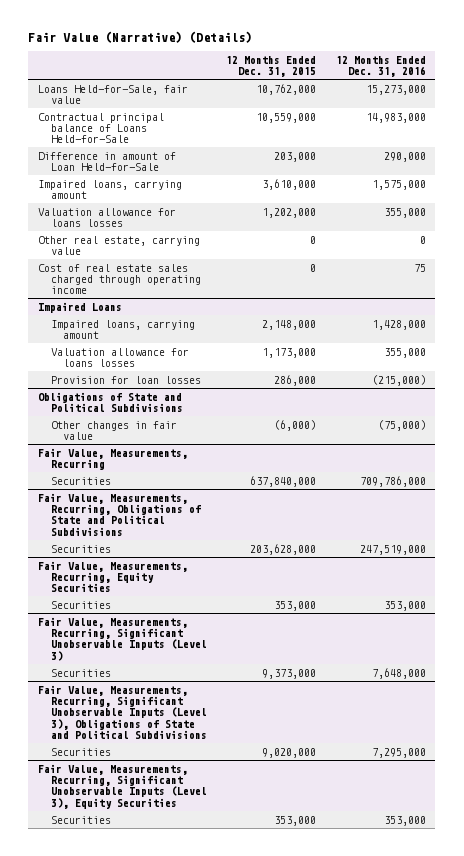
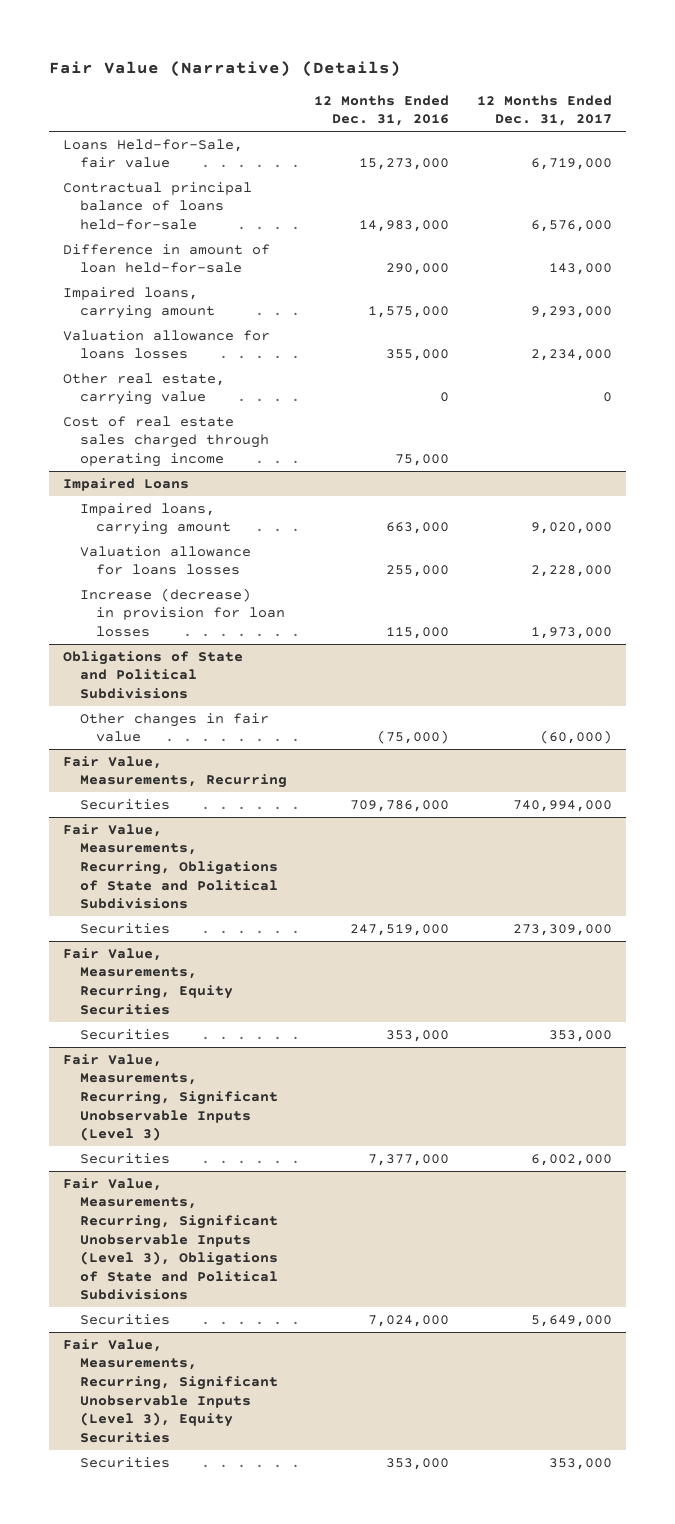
- | 12 Months Ended Dec. 31, 2015 | 12 Months Ended Dec. 31, 2016
+ | 12 Months Ended Dec. 31, 2016 | 12 Months Ended Dec. 31, 2017
- Contractual principal balance of Loans Held-for-Sale | 10,559,000 | 14,983,000
- Difference in amount of Loan Held-for-Sale | 203,000 | 290,000
+ Contractual principal balance of loans held-for-sale | 14,983,000 | 6,576,000
+ Difference in amount of loan held-for-sale | 290,000 | 143,000
- Cost of real estate sales charged through operating income | 0 | 75
+ Cost of real estate sales charged through operating income | 75,000 |
@ Impaired Loans
- Impaired loans, carrying amount | 2,148,000 | 1,428,000
- Valuation allowance for loans losses | 1,173,000 | 355,000
- Provision for loan losses | 286,000 | (215,000)
+ Impaired loans, carrying amount | 663,000 | 9,020,000
+ Valuation allowance for loans losses | 255,000 | 2,228,000
+ Increase (decrease) in provision for loan losses | 115,000 | 1,973,000
@ Fair Value, Measurements, Recurring, Significant Unobservable Inputs (Level 3)
- Securities | 9,373,000 | 7,648,000
+ Securities | 7,377,000 | 6,002,000
@ Fair Value, Measurements, Recurring, Significant Unobservable Inputs (Level 3), Obligations of State and Political Subdivisions
- Securities | 9,020,000 | 7,295,000
+ Securities | 7,024,000 | 5,649,000

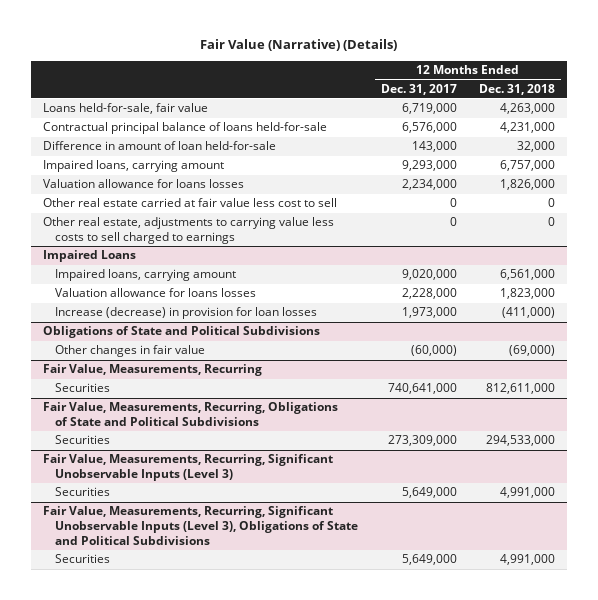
- | 12 Months Ended Dec. 31, 2016 | 12 Months Ended Dec. 31, 2017
+ | 12 Months Ended Dec. 31, 2017 | 12 Months Ended Dec. 31, 2018
- Loans Held-for-Sale, fair value | 15,273,000 | 6,719,000
+ Loans held-for-sale, fair value | 6,719,000 | 4,263,000
- Other real estate, carrying value | 0 | 0
- Cost of real estate sales charged through operating income | 75,000 |
+ Other real estate carried at fair value less cost to sell | 0 | 0
+ Other real estate, adjustments to carrying value less costs to sell charged to earnings | 0 | 0
@ Fair Value, Measurements, Recurring
- Securities | 709,786,000 | 740,994,000
+ Securities | 740,641,000 | 812,611,000
- Fair Value, Measurements, Recurring, Equity Securities
- Securities | 353,000 | 353,000
@ Fair Value, Measurements, Recurring, Significant Unobservable Inputs (Level 3)
- Securities | 7,377,000 | 6,002,000
+ Securities | 5,649,000 | 4,991,000
- Fair Value, Measurements, Recurring, Significant Unobservable Inputs (Level 3), Equity Securities
- Securities | 353,000 | 353,000

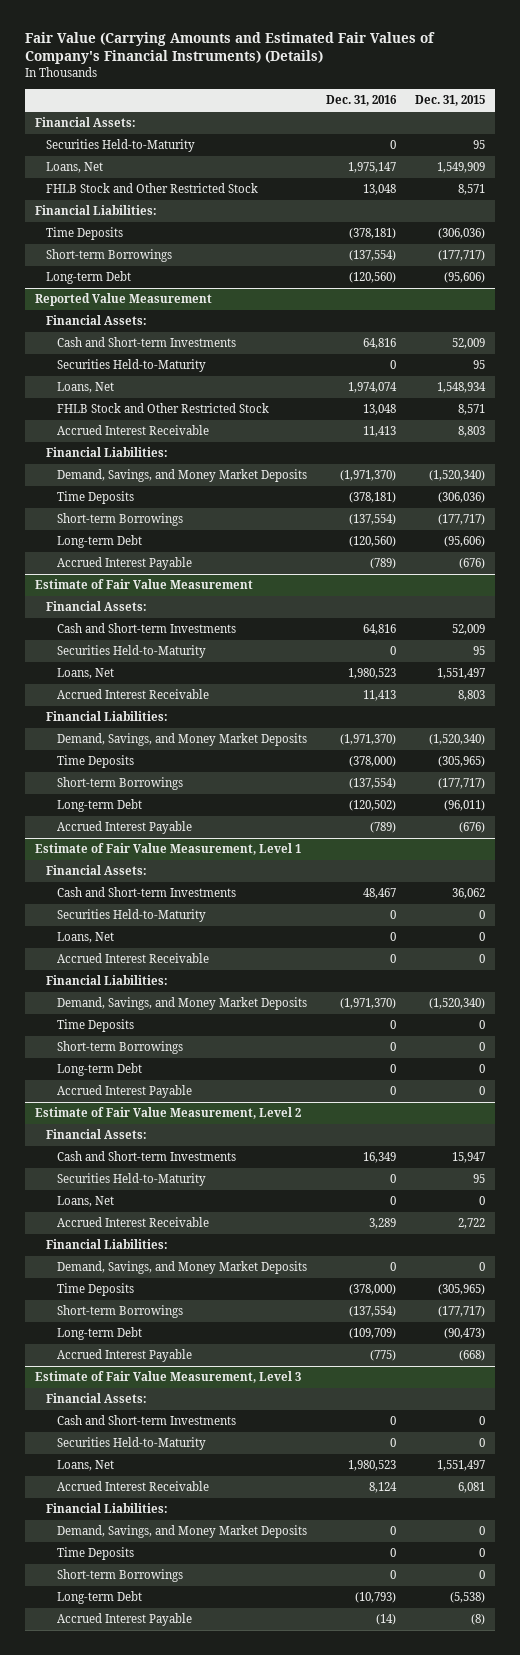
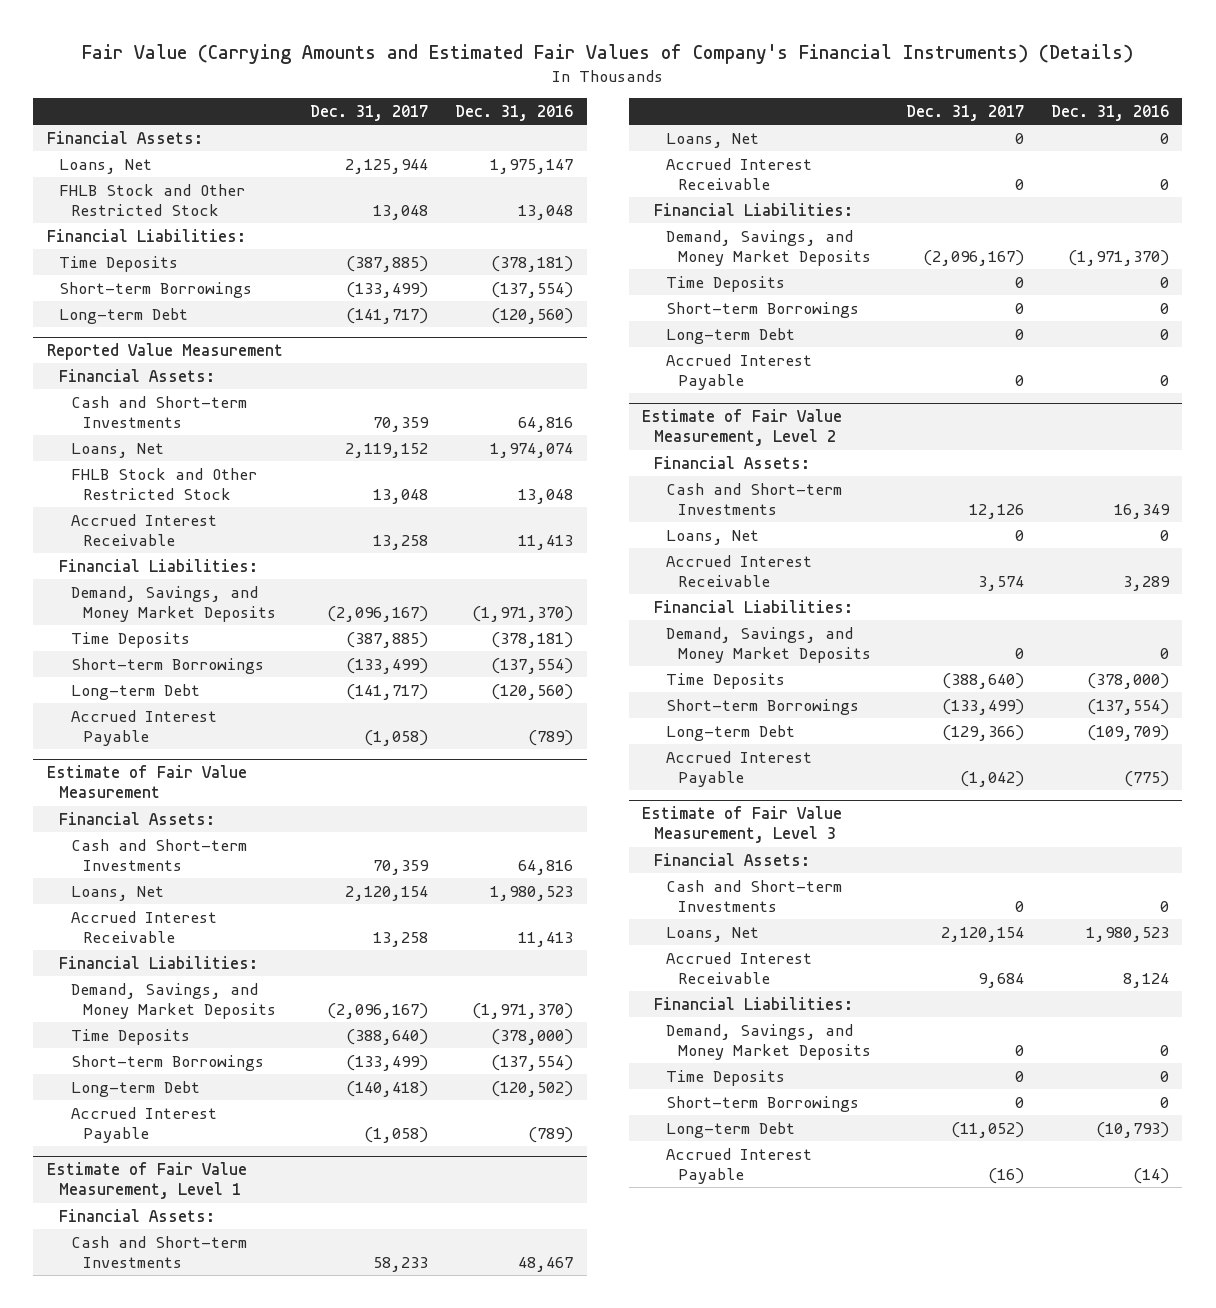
- | Dec. 31, 2016 | Dec. 31, 2015
+ | Dec. 31, 2017 | Dec. 31, 2016
- Securities Held-to-Maturity | 0 | 95
@ Reported Value Measurement
- Securities Held-to-Maturity | 0 | 95
@ Estimate of Fair Value Measurement
- Securities Held-to-Maturity | 0 | 95
@ Estimate of Fair Value Measurement, Level 1
- Securities Held-to-Maturity | 0 | 0
@ Estimate of Fair Value Measurement, Level 2
- Securities Held-to-Maturity | 0 | 95
@ Estimate of Fair Value Measurement, Level 3
- Securities Held-to-Maturity | 0 | 0

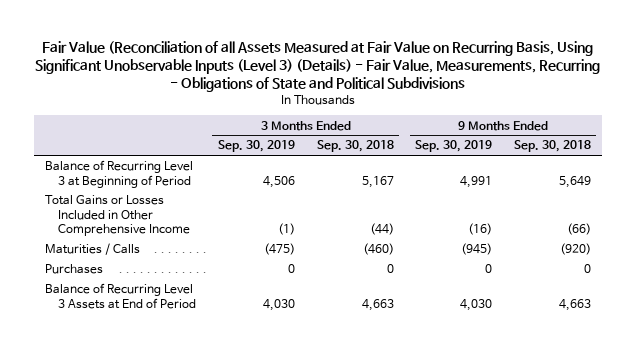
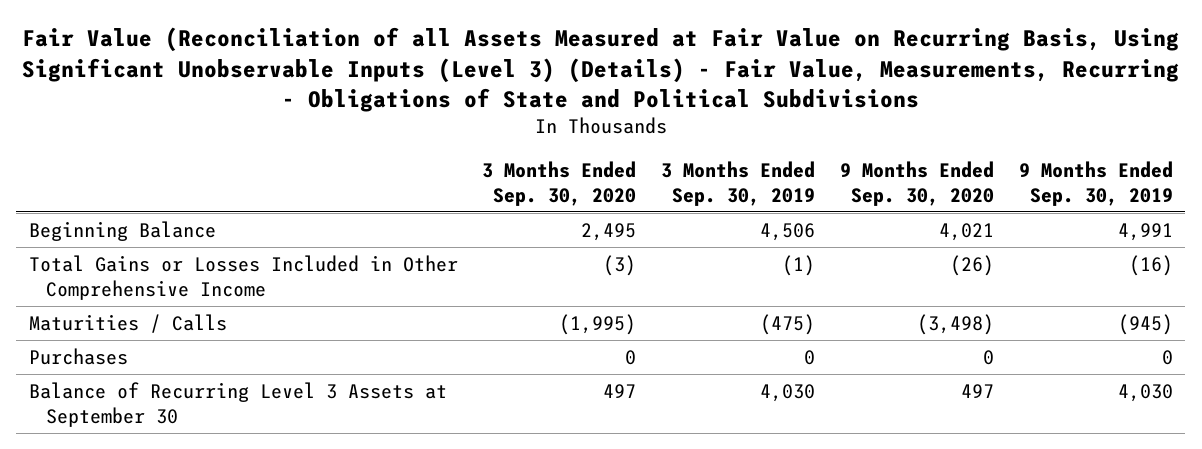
- | 3 Months Ended Sep. 30, 2019 | 3 Months Ended Sep. 30, 2018 | 9 Months Ended Sep. 30, 2019 | 9 Months Ended Sep. 30, 2018
+ | 3 Months Ended Sep. 30, 2020 | 3 Months Ended Sep. 30, 2019 | 9 Months Ended Sep. 30, 2020 | 9 Months Ended Sep. 30, 2019
- Balance of Recurring Level 3 at Beginning of Period | 4,506 | 5,167 | 4,991 | 5,649
+ Beginning Balance | 2,495 | 4,506 | 4,021 | 4,991
- Balance of Recurring Level 3 Assets at End of Period | 4,030 | 4,663 | 4,030 | 4,663
+ Balance of Recurring Level 3 Assets at September 30 | 497 | 4,030 | 497 | 4,030

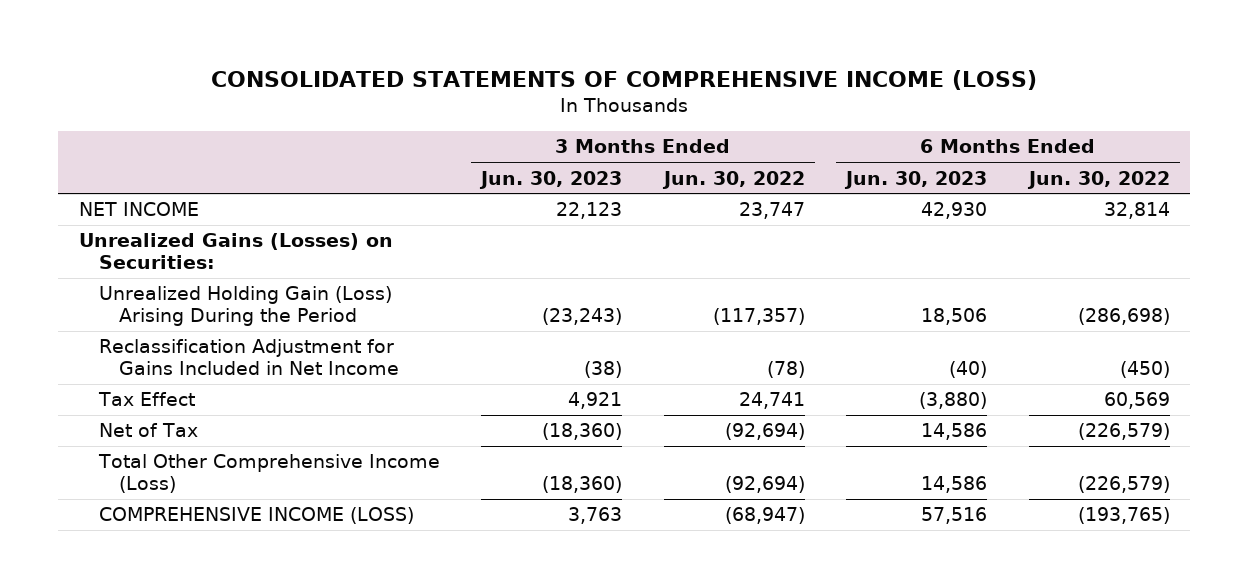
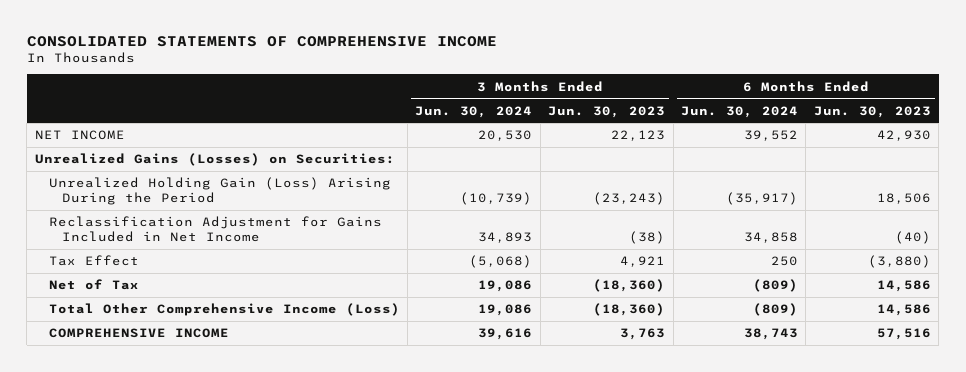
- CONSOLIDATED STATEMENTS OF COMPREHENSIVE INCOME (LOSS)
+ CONSOLIDATED STATEMENTS OF COMPREHENSIVE INCOME
- | 3 Months Ended Jun. 30, 2023 | 3 Months Ended Jun. 30, 2022 | 6 Months Ended Jun. 30, 2023 | 6 Months Ended Jun. 30, 2022
+ | 3 Months Ended Jun. 30, 2024 | 3 Months Ended Jun. 30, 2023 | 6 Months Ended Jun. 30, 2024 | 6 Months Ended Jun. 30, 2023
- COMPREHENSIVE INCOME (LOSS) | 3,763 | (68,947) | 57,516 | (193,765)
+ COMPREHENSIVE INCOME | 39,616 | 3,763 | 38,743 | 57,516

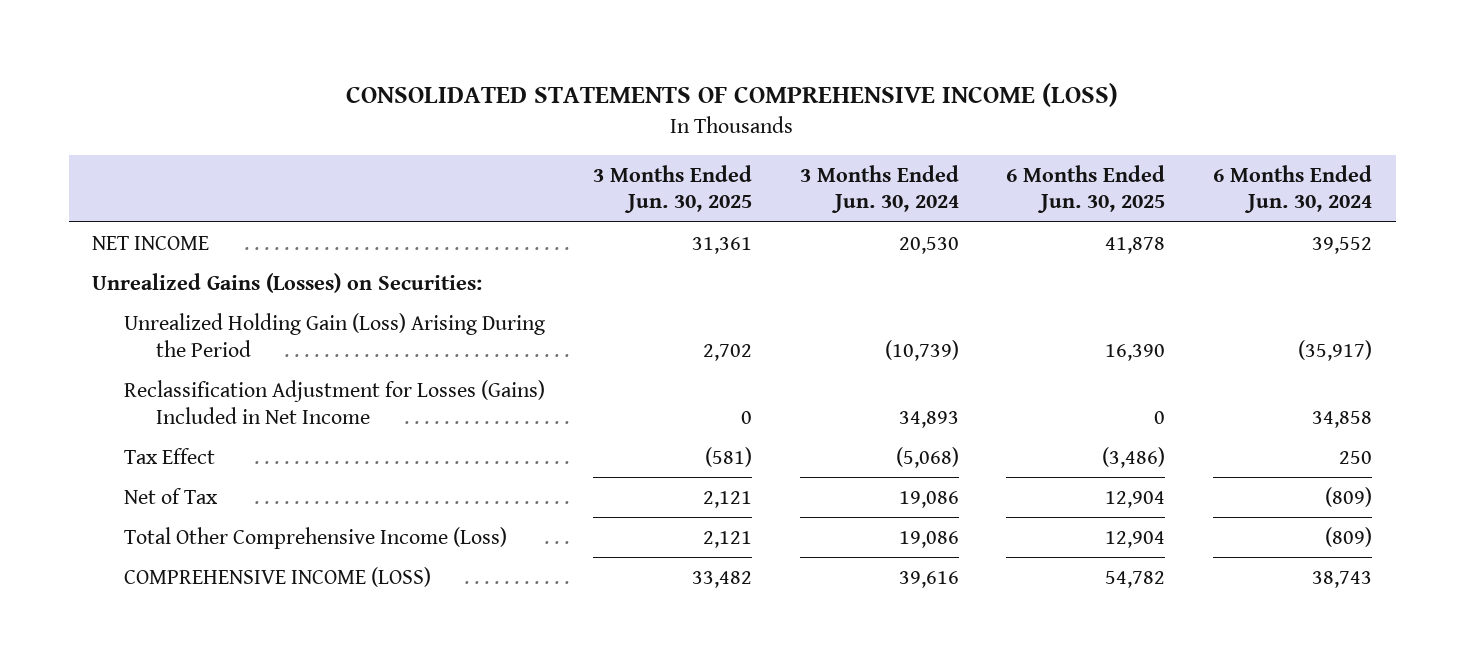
- CONSOLIDATED STATEMENTS OF COMPREHENSIVE INCOME
+ CONSOLIDATED STATEMENTS OF COMPREHENSIVE INCOME (LOSS)
- | 3 Months Ended Jun. 30, 2024 | 3 Months Ended Jun. 30, 2023 | 6 Months Ended Jun. 30, 2024 | 6 Months Ended Jun. 30, 2023
+ | 3 Months Ended Jun. 30, 2025 | 3 Months Ended Jun. 30, 2024 | 6 Months Ended Jun. 30, 2025 | 6 Months Ended Jun. 30, 2024
- Reclassification Adjustment for Gains Included in Net Income | 34,893 | (38) | 34,858 | (40)
+ Reclassification Adjustment for Losses (Gains) Included in Net Income | 0 | 34,893 | 0 | 34,858
- COMPREHENSIVE INCOME | 39,616 | 3,763 | 38,743 | 57,516
+ COMPREHENSIVE INCOME (LOSS) | 33,482 | 39,616 | 54,782 | 38,743

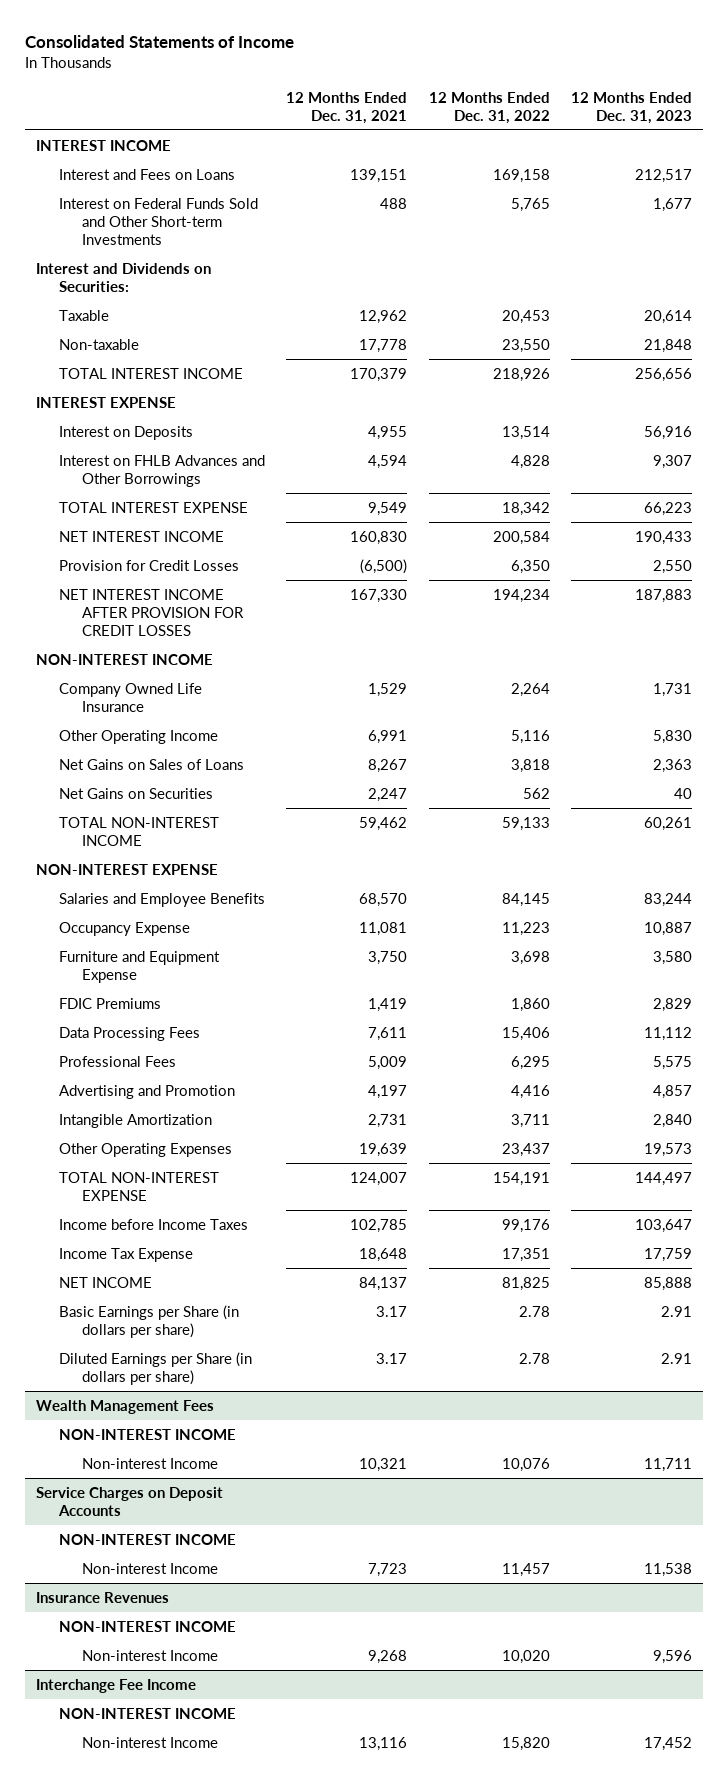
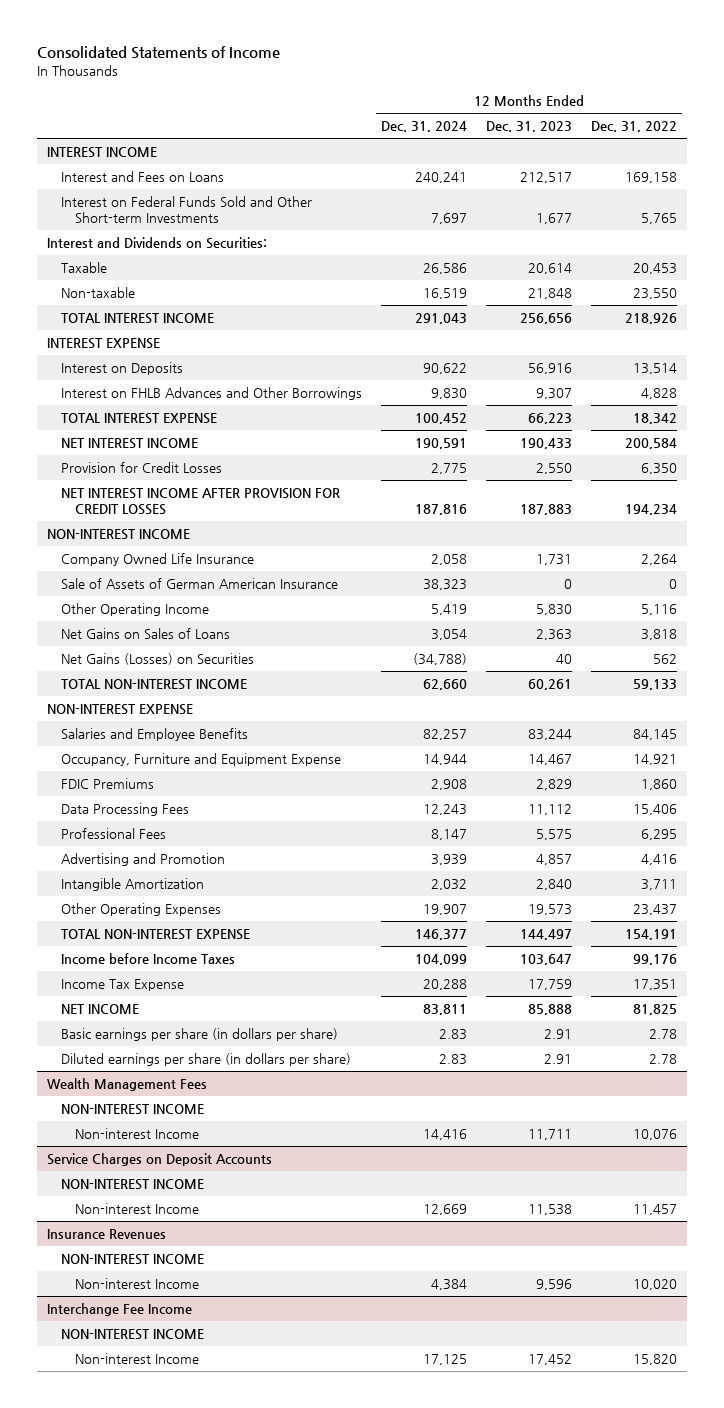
- | 12 Months Ended Dec. 31, 2021 | 12 Months Ended Dec. 31, 2022 | 12 Months Ended Dec. 31, 2023
+ | 12 Months Ended Dec. 31, 2024 | 12 Months Ended Dec. 31, 2023 | 12 Months Ended Dec. 31, 2022
+ Sale of Assets of German American Insurance | 38,323 | 0 | 0
- Net Gains on Securities | 2,247 | 562 | 40
+ Net Gains (Losses) on Securities | (34,788) | 40 | 562
- Occupancy Expense | 11,081 | 11,223 | 10,887
- Furniture and Equipment Expense | 3,750 | 3,698 | 3,580
+ Occupancy, Furniture and Equipment Expense | 14,944 | 14,467 | 14,921
- Basic Earnings per Share (in dollars per share) | 3.17 | 2.78 | 2.91
- Diluted Earnings per Share (in dollars per share) | 3.17 | 2.78 | 2.91
+ Basic earnings per share (in dollars per share) | 2.83 | 2.91 | 2.78
+ Diluted earnings per share (in dollars per share) | 2.83 | 2.91 | 2.78

